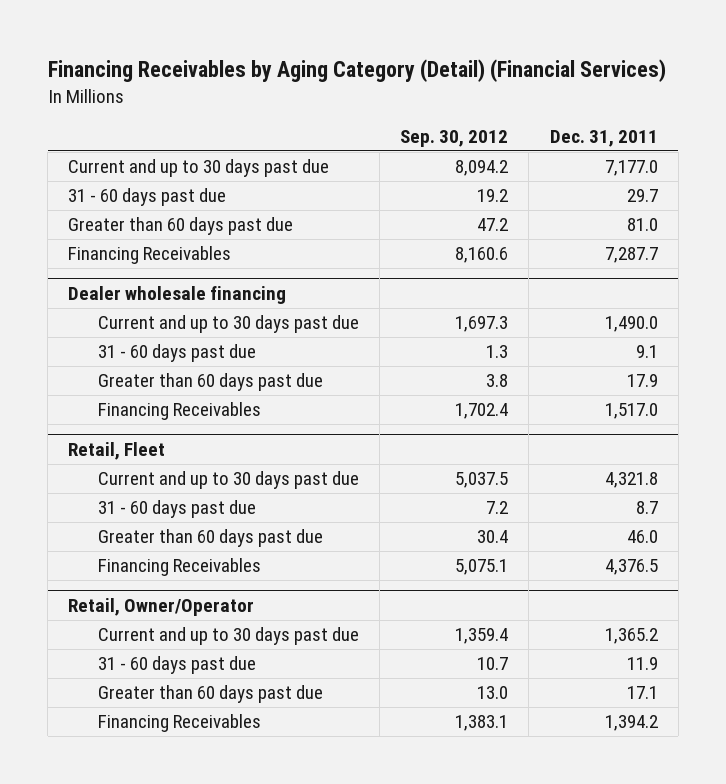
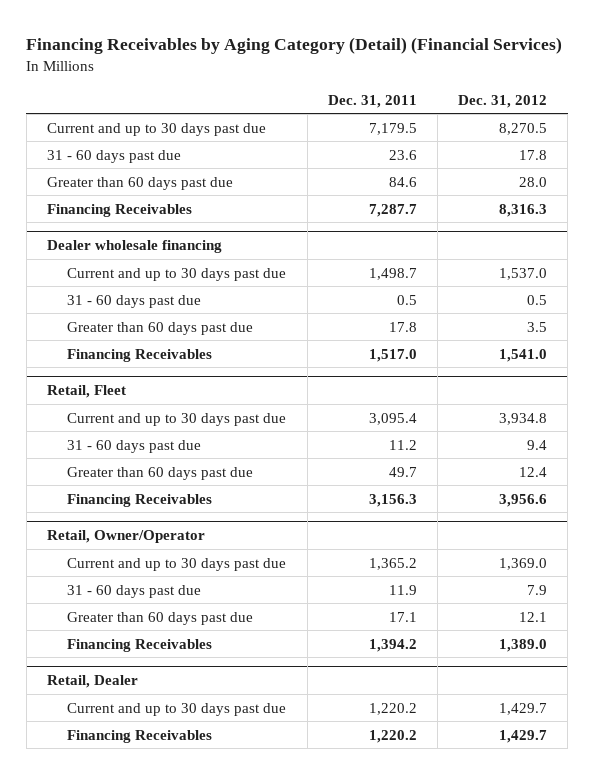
- | Sep. 30, 2012 | Dec. 31, 2011
+ | Dec. 31, 2011 | Dec. 31, 2012
- Current and up to 30 days past due | 8,094.2 | 7,177.0
- 31 - 60 days past due | 19.2 | 29.7
- Greater than 60 days past due | 47.2 | 81.0
+ Current and up to 30 days past due | 7,179.5 | 8,270.5
+ 31 - 60 days past due | 23.6 | 17.8
+ Greater than 60 days past due | 84.6 | 28.0
@ Dealer wholesale financing
- Current and up to 30 days past due | 1,697.3 | 1,490.0
- 31 - 60 days past due | 1.3 | 9.1
- Greater than 60 days past due | 3.8 | 17.9
+ Current and up to 30 days past due | 1,498.7 | 1,537.0
+ 31 - 60 days past due | 0.5 | 0.5
+ Greater than 60 days past due | 17.8 | 3.5
@ Retail, Fleet
- Current and up to 30 days past due | 5,037.5 | 4,321.8
- 31 - 60 days past due | 7.2 | 8.7
- Greater than 60 days past due | 30.4 | 46.0
- Financing Receivables | 5,075.1 | 4,376.5
+ Current and up to 30 days past due | 3,095.4 | 3,934.8
+ 31 - 60 days past due | 11.2 | 9.4
+ Greater than 60 days past due | 49.7 | 12.4
+ Financing Receivables | 3,156.3 | 3,956.6
+ Retail, Dealer
+ Current and up to 30 days past due | 1,220.2 | 1,429.7
+ Financing Receivables | 1,220.2 | 1,429.7

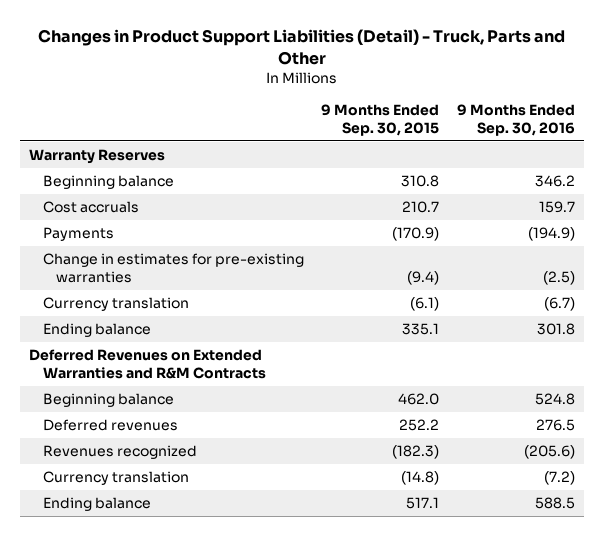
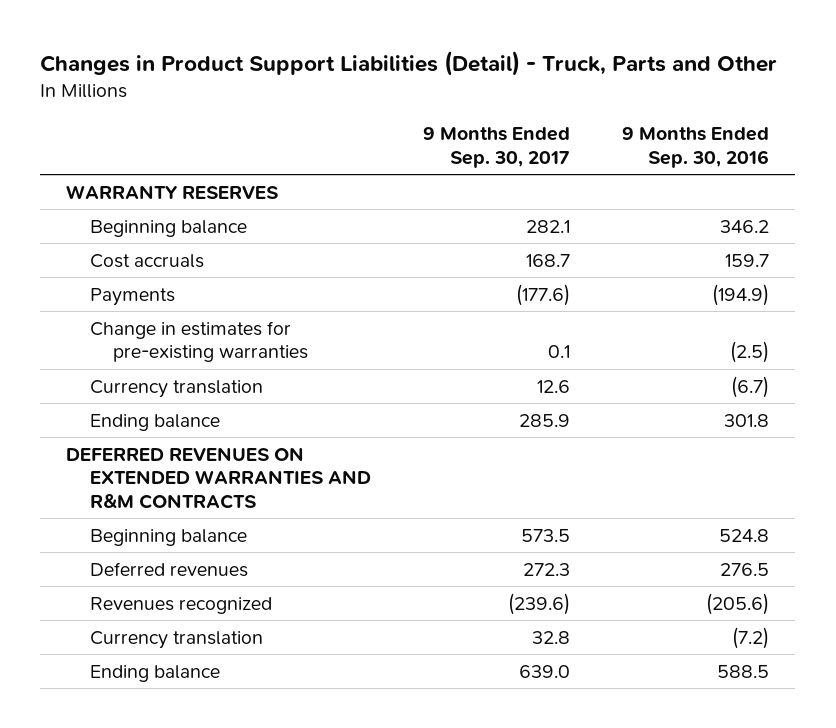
- | 9 Months Ended Sep. 30, 2015 | 9 Months Ended Sep. 30, 2016
+ | 9 Months Ended Sep. 30, 2017 | 9 Months Ended Sep. 30, 2016
- Warranty Reserves
+ WARRANTY RESERVES
- Deferred Revenues on Extended Warranties and R&M Contracts
+ DEFERRED REVENUES ON EXTENDED WARRANTIES AND R&M CONTRACTS

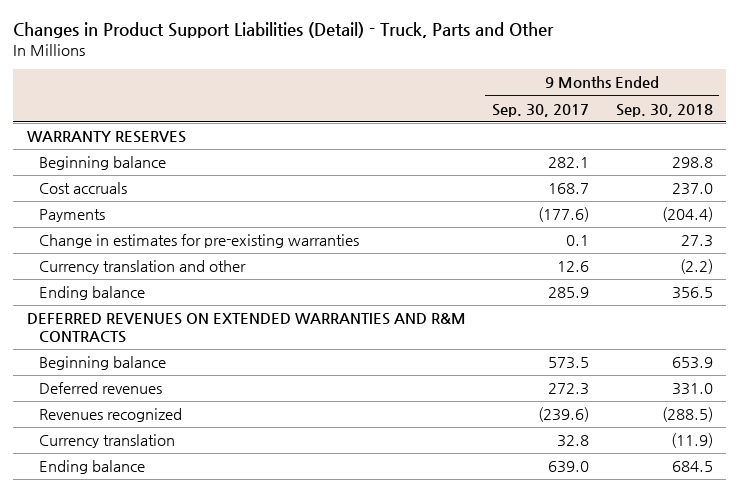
- | 9 Months Ended Sep. 30, 2017 | 9 Months Ended Sep. 30, 2016
+ | 9 Months Ended Sep. 30, 2017 | 9 Months Ended Sep. 30, 2018
- Currency translation | 12.6 | (6.7)
+ Currency translation and other | 12.6 | (2.2)

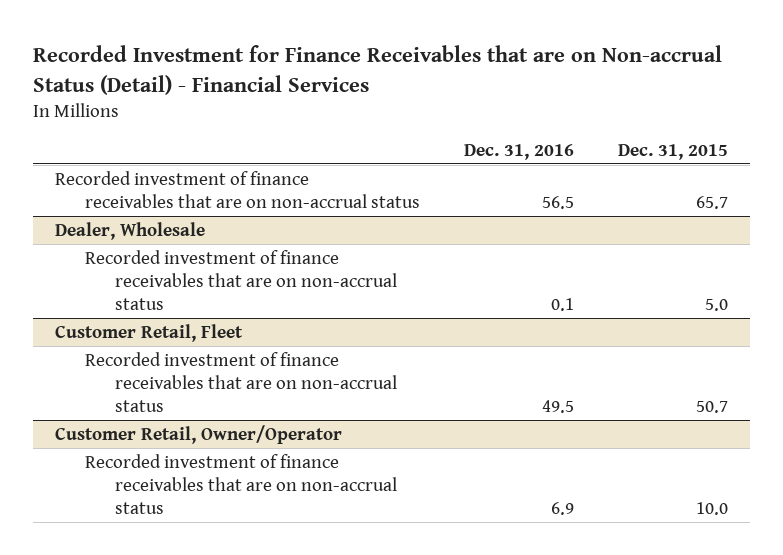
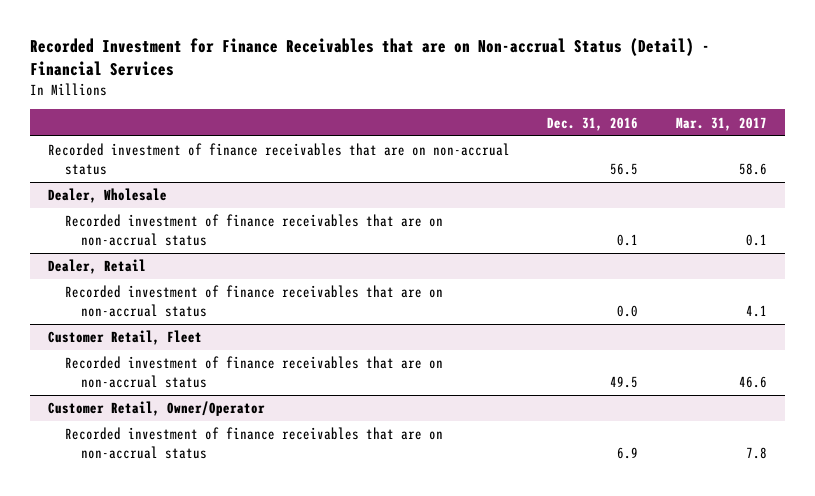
- | Dec. 31, 2016 | Dec. 31, 2015
+ | Dec. 31, 2016 | Mar. 31, 2017
+ Dealer, Retail
+ Recorded investment of finance receivables that are on non-accrual status | 0.0 | 4.1

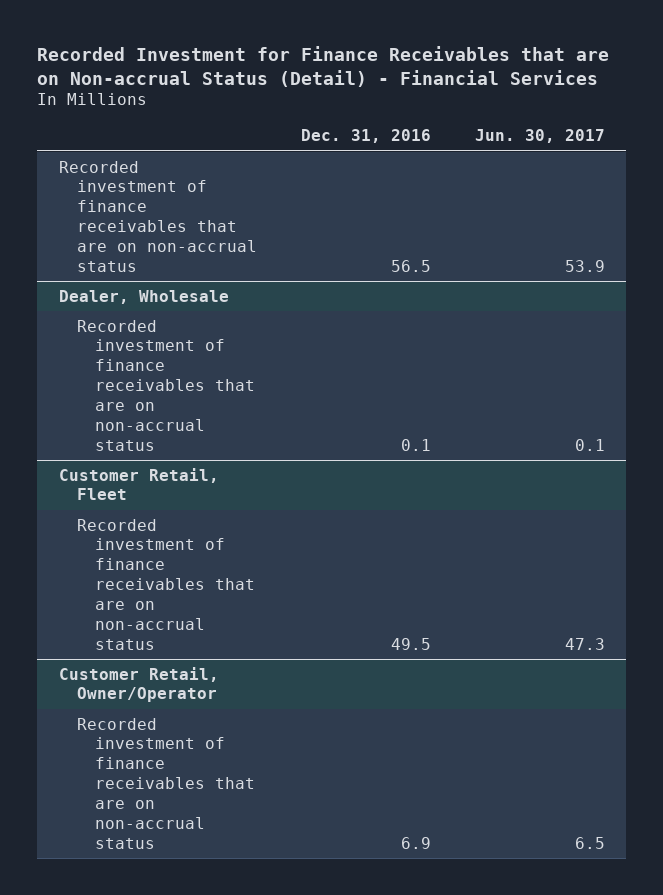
- | Dec. 31, 2016 | Mar. 31, 2017
+ | Dec. 31, 2016 | Jun. 30, 2017
- Dealer, Retail
- Recorded investment of finance receivables that are on non-accrual status | 0.0 | 4.1

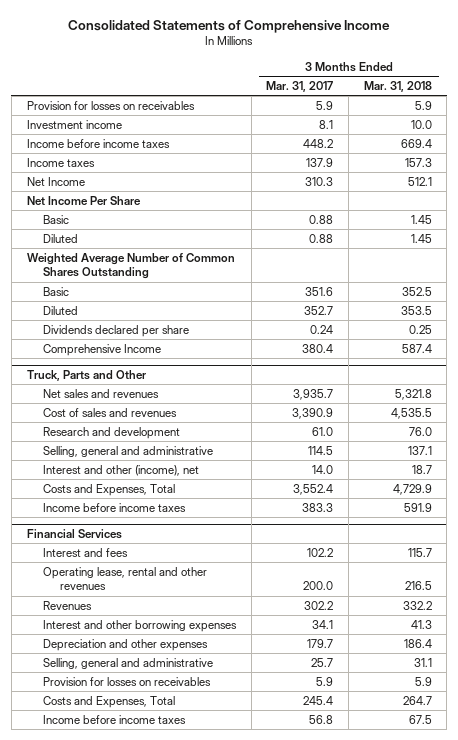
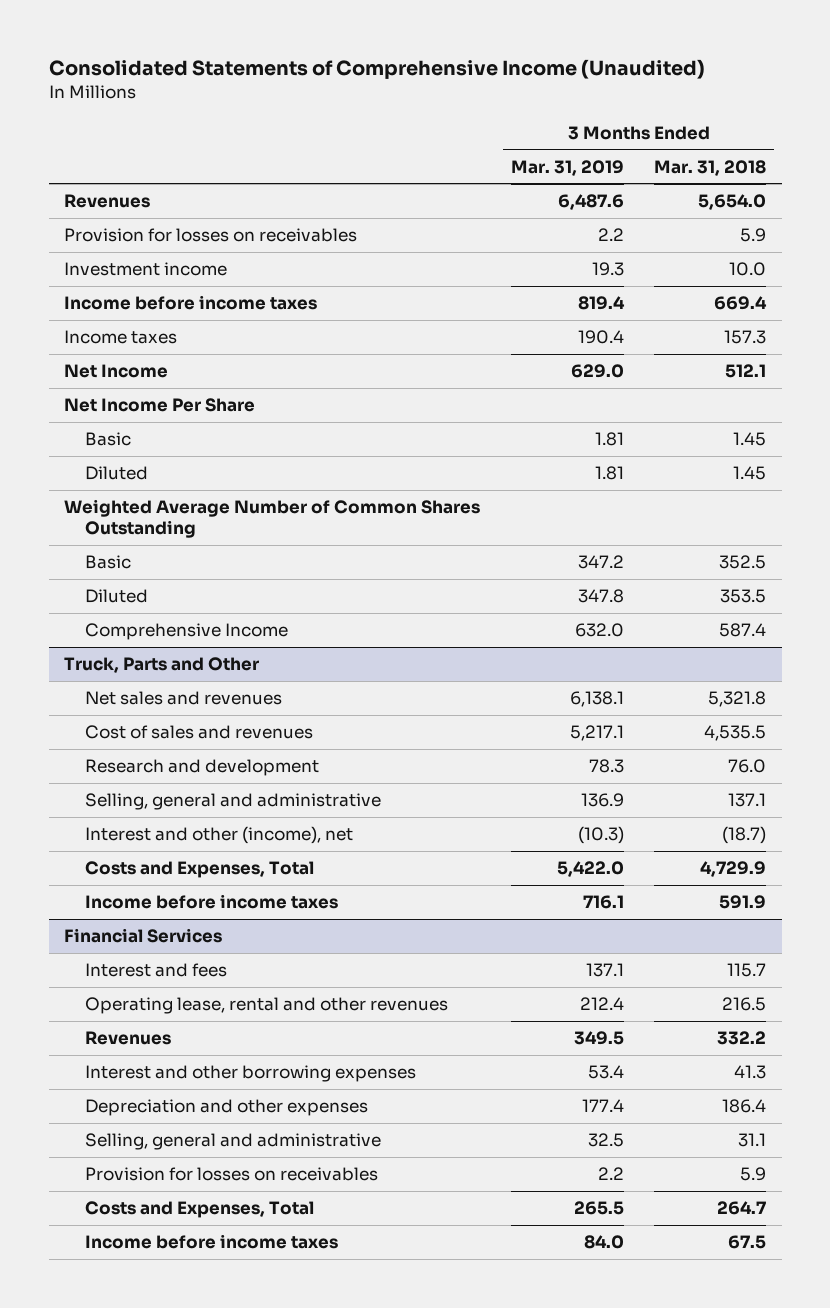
- Consolidated Statements of Comprehensive Income
+ Consolidated Statements of Comprehensive Income (Unaudited)
- | 3 Months Ended Mar. 31, 2017 | 3 Months Ended Mar. 31, 2018
+ | 3 Months Ended Mar. 31, 2019 | 3 Months Ended Mar. 31, 2018
+ Revenues | 6,487.6 | 5,654.0
- Dividends declared per share | 0.24 | 0.25
@ Truck, Parts and Other
- Interest and other (income), net | 14.0 | 18.7
+ Interest and other (income), net | (10.3) | (18.7)

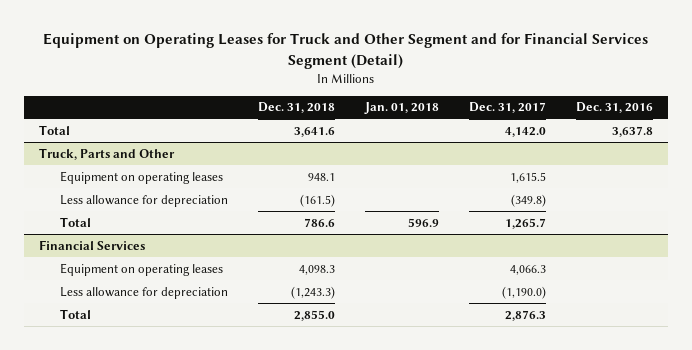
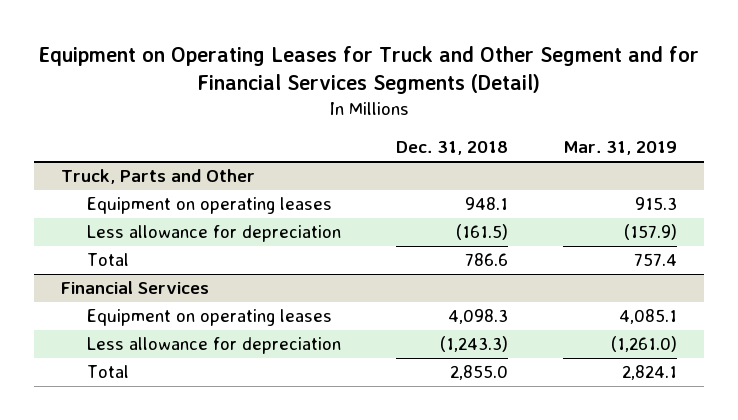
- Equipment on Operating Leases for Truck and Other Segment and for Financial Services Segment (Detail)
+ Equipment on Operating Leases for Truck and Other Segment and for Financial Services Segments (Detail)
- | Dec. 31, 2018 | Jan. 01, 2018 | Dec. 31, 2017 | Dec. 31, 2016
+ | Dec. 31, 2018 | Mar. 31, 2019
- Total | 3,641.6 | | 4,142.0 | 3,637.8

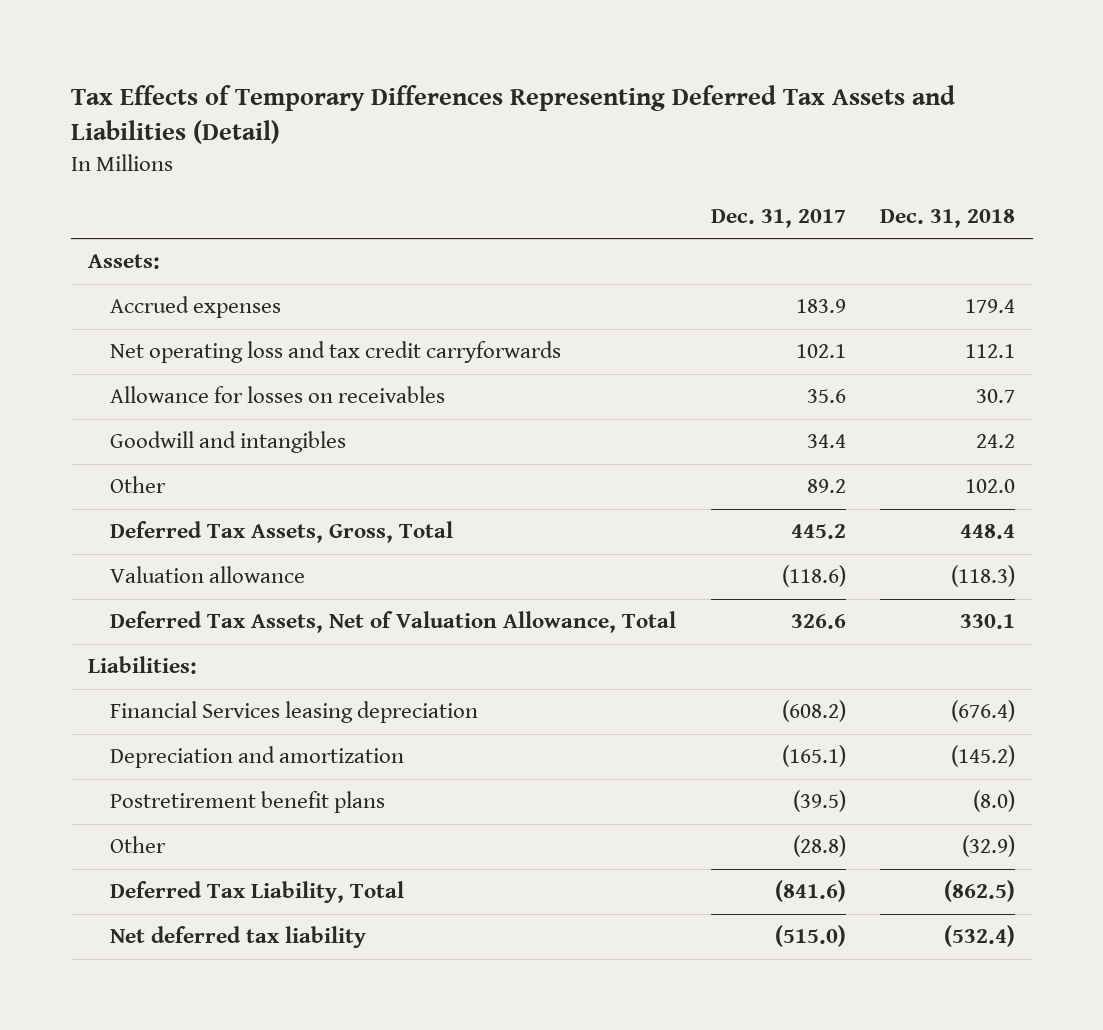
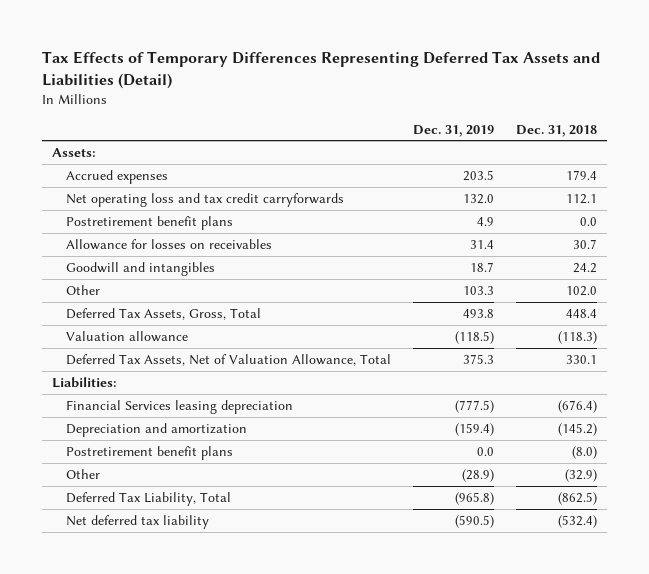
- | Dec. 31, 2017 | Dec. 31, 2018
+ | Dec. 31, 2019 | Dec. 31, 2018
+ Postretirement benefit plans | 4.9 | 0.0

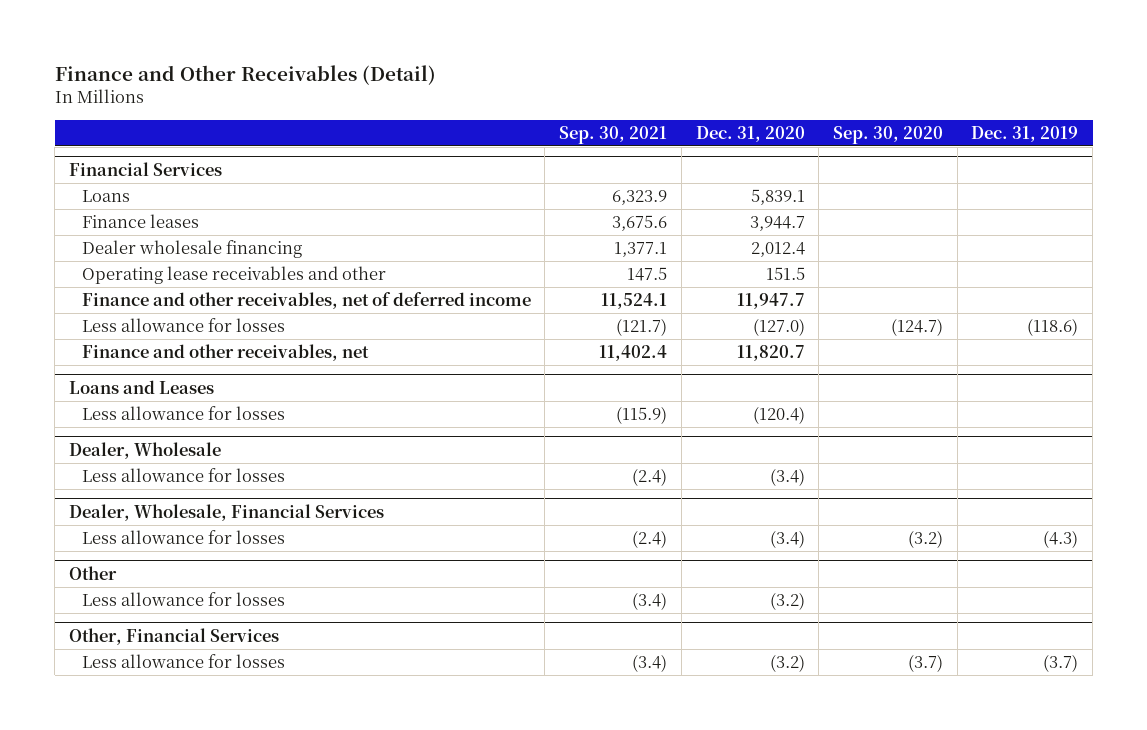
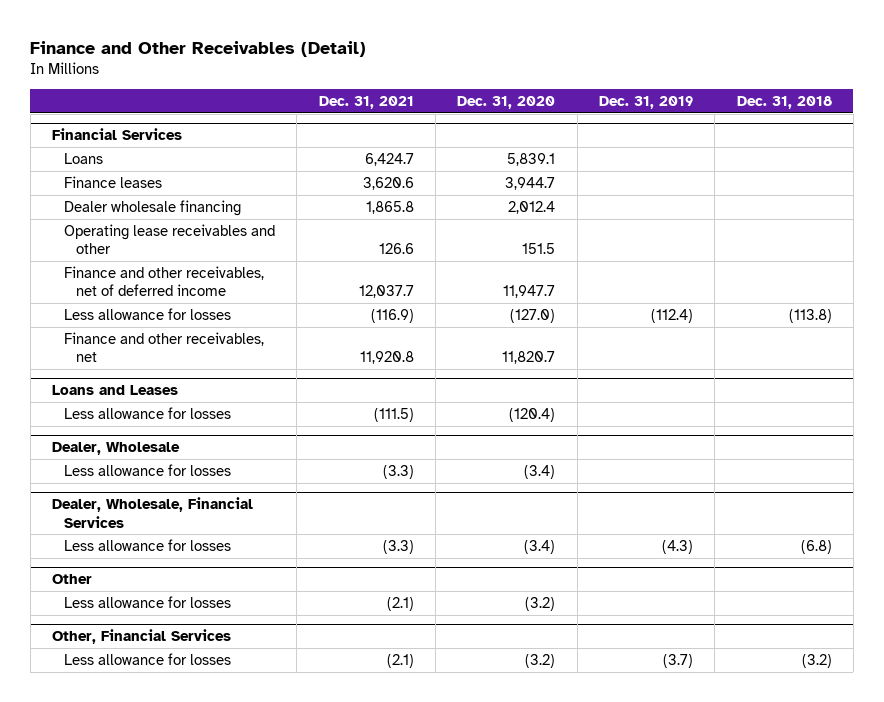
- | Sep. 30, 2021 | Dec. 31, 2020 | Sep. 30, 2020 | Dec. 31, 2019
+ | Dec. 31, 2021 | Dec. 31, 2020 | Dec. 31, 2019 | Dec. 31, 2018
@ Financial Services
- Less allowance for losses | (121.7) | (127.0) | (124.7) | (118.6)
+ Less allowance for losses | (116.9) | (127.0) | (112.4) | (113.8)

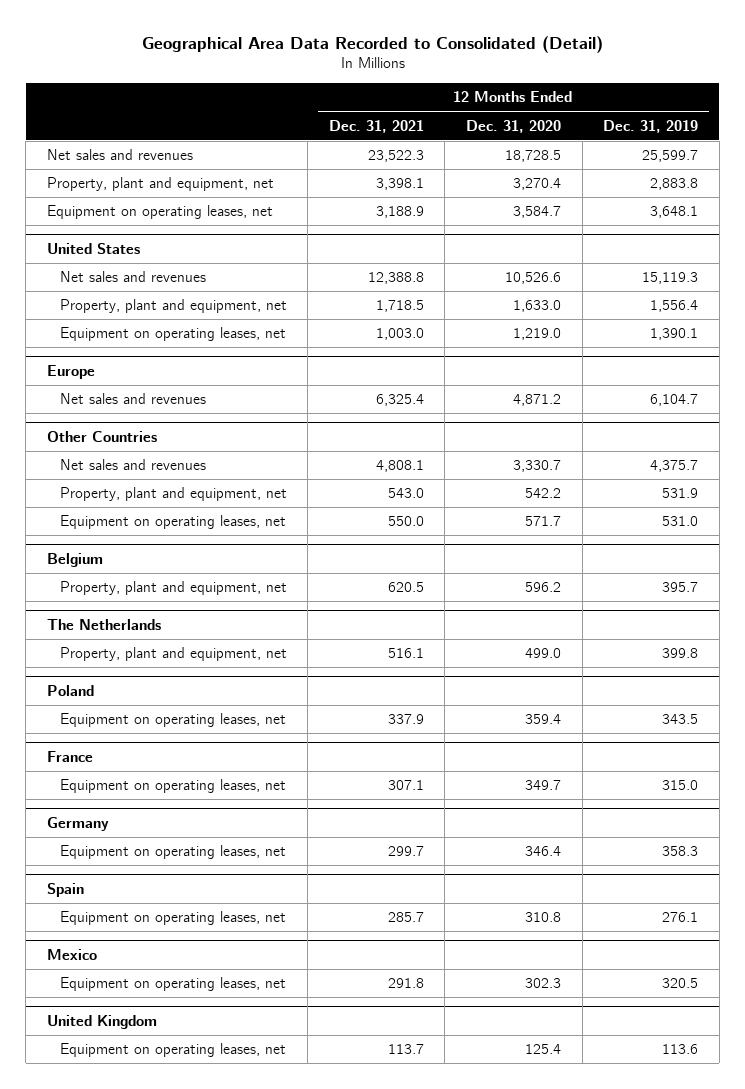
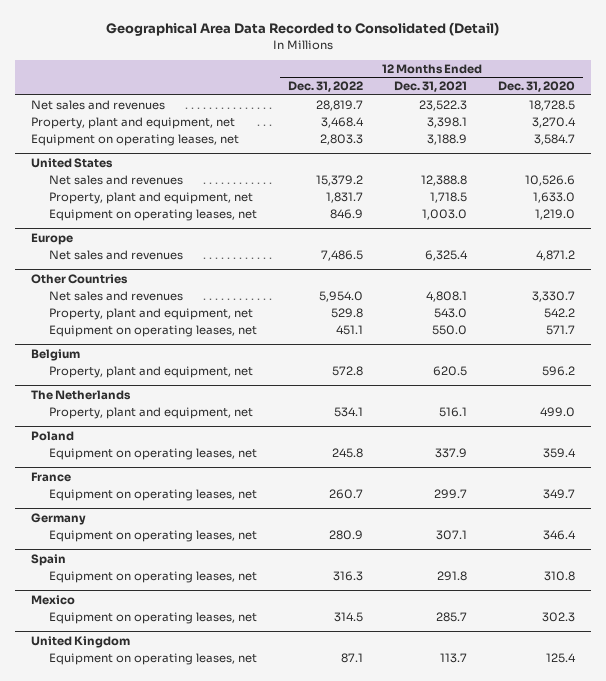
- | 12 Months Ended Dec. 31, 2021 | 12 Months Ended Dec. 31, 2020 | 12 Months Ended Dec. 31, 2019
+ | 12 Months Ended Dec. 31, 2022 | 12 Months Ended Dec. 31, 2021 | 12 Months Ended Dec. 31, 2020
@ France
- Equipment on operating leases, net | 307.1 | 349.7 | 315.0
+ Equipment on operating leases, net | 260.7 | 299.7 | 349.7
@ Germany
- Equipment on operating leases, net | 299.7 | 346.4 | 358.3
+ Equipment on operating leases, net | 280.9 | 307.1 | 346.4
@ Spain
- Equipment on operating leases, net | 285.7 | 310.8 | 276.1
+ Equipment on operating leases, net | 316.3 | 291.8 | 310.8
@ Mexico
- Equipment on operating leases, net | 291.8 | 302.3 | 320.5
+ Equipment on operating leases, net | 314.5 | 285.7 | 302.3

